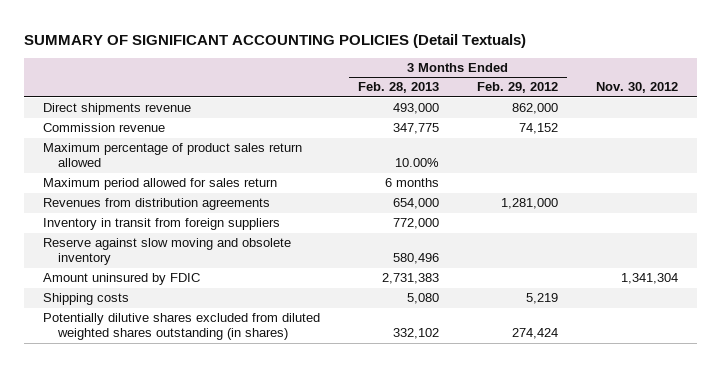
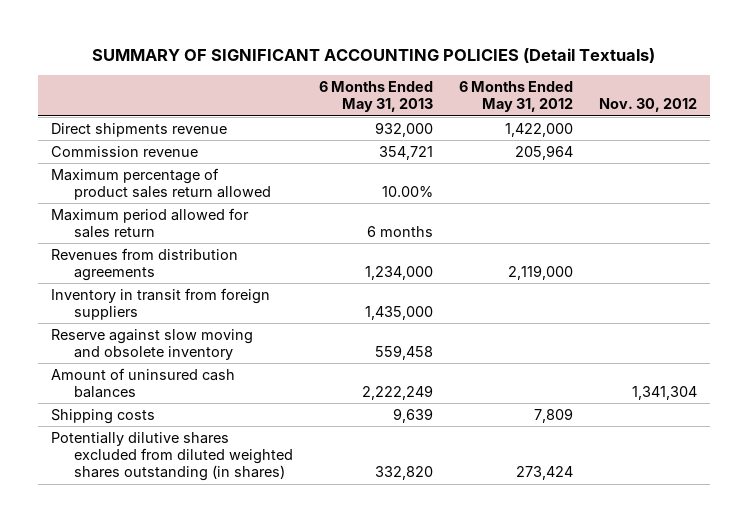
- | 3 Months Ended Feb. 28, 2013 | 3 Months Ended Feb. 29, 2012 | Nov. 30, 2012
+ | 6 Months Ended May 31, 2013 | 6 Months Ended May 31, 2012 | Nov. 30, 2012
- Amount uninsured by FDIC | 2,731,383 | | 1,341,304
+ Amount of uninsured cash balances | 2,222,249 | | 1,341,304

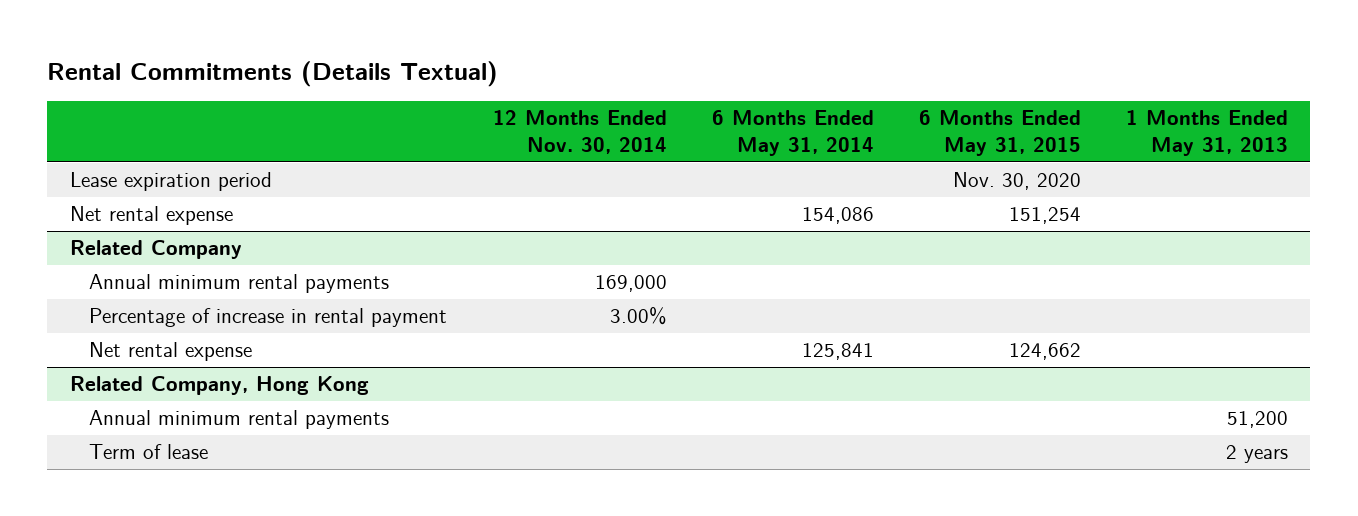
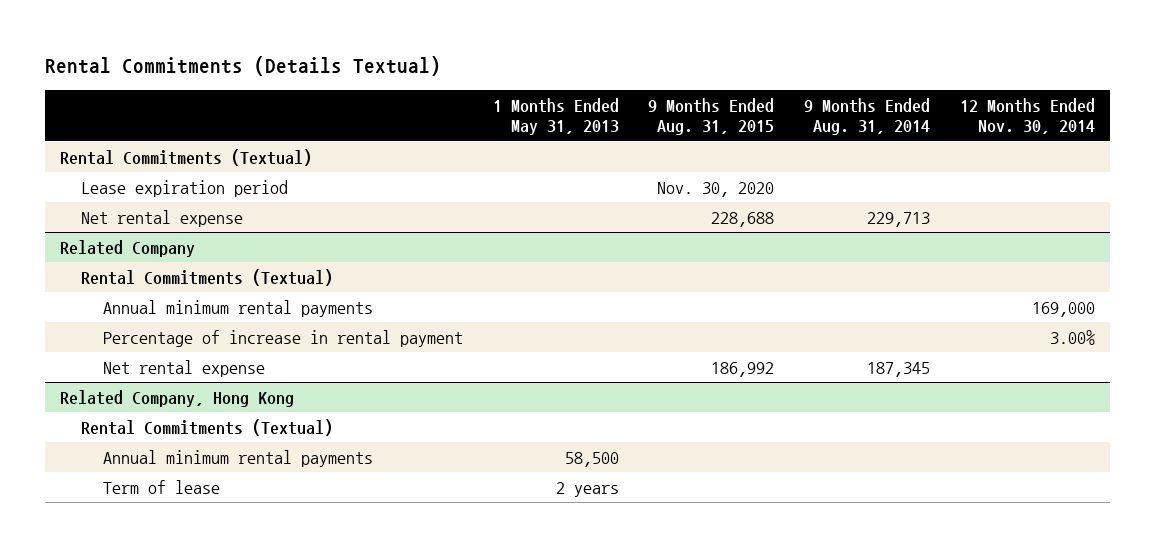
- | 12 Months Ended Nov. 30, 2014 | 6 Months Ended May 31, 2014 | 6 Months Ended May 31, 2015 | 1 Months Ended May 31, 2013
+ | 1 Months Ended May 31, 2013 | 9 Months Ended Aug. 31, 2015 | 9 Months Ended Aug. 31, 2014 | 12 Months Ended Nov. 30, 2014
+ Rental Commitments (Textual)
@ Related Company
+ Rental Commitments (Textual)
@ Related Company, Hong Kong
- Annual minimum rental payments | | | | 51,200
+ Rental Commitments (Textual)
+ Annual minimum rental payments | 58,500 | | |

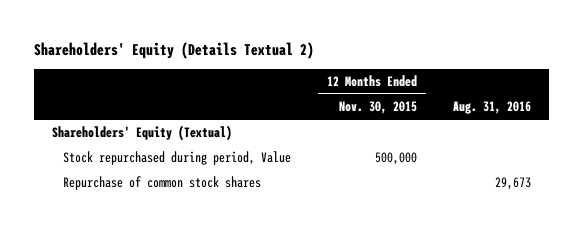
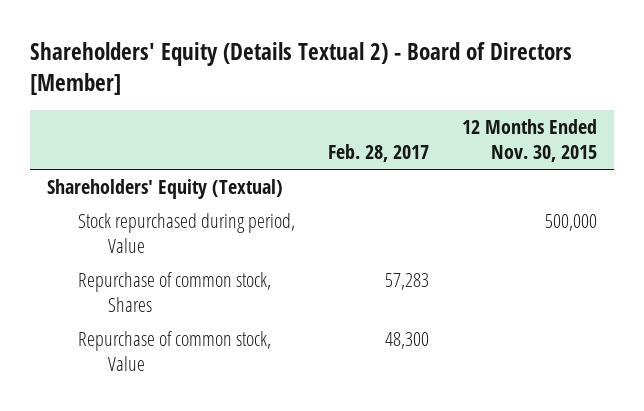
- Shareholders' Equity (Details Textual 2)
+ Shareholders' Equity (Details Textual 2) - Board of Directors [Member]
- | 12 Months Ended Nov. 30, 2015 | Aug. 31, 2016
+ | Feb. 28, 2017 | 12 Months Ended Nov. 30, 2015
- Repurchase of common stock shares | | 29,673
+ Repurchase of common stock, Shares | 57,283 |
+ Repurchase of common stock, Value | 48,300 |

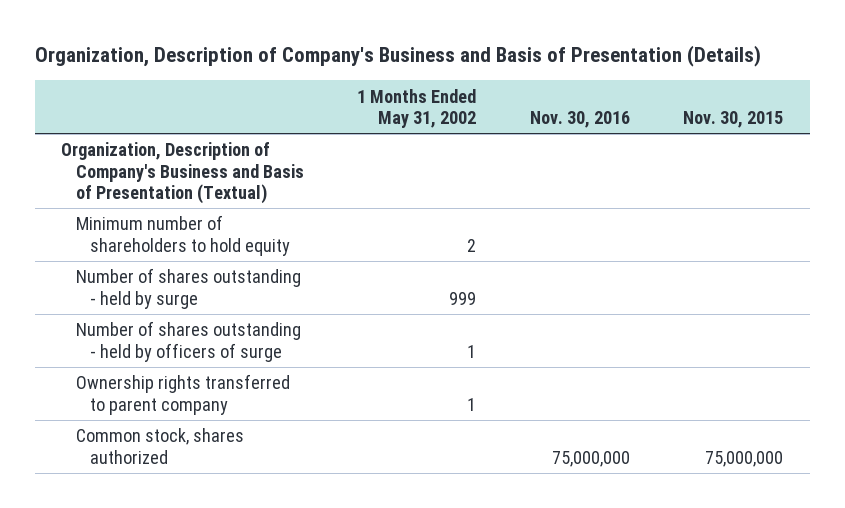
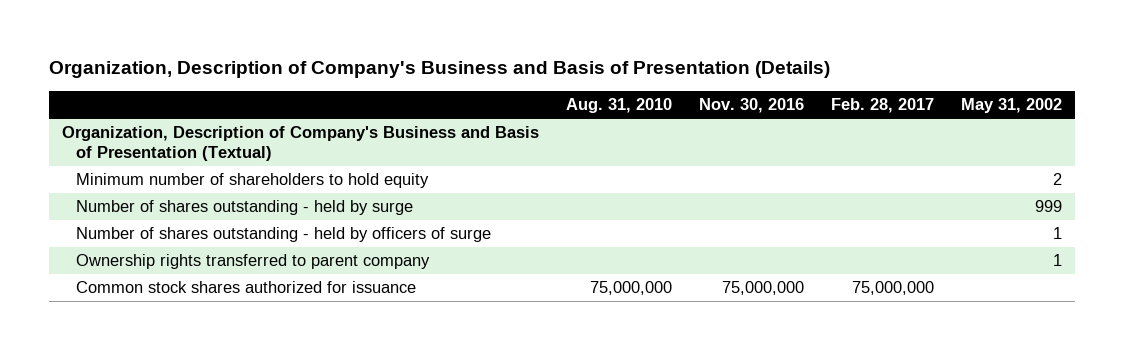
- | 1 Months Ended May 31, 2002 | Nov. 30, 2016 | Nov. 30, 2015
+ | Aug. 31, 2010 | Nov. 30, 2016 | Feb. 28, 2017 | May 31, 2002
- Common stock, shares authorized | | 75,000,000 | 75,000,000
+ Common stock shares authorized for issuance | 75,000,000 | 75,000,000 | 75,000,000 |

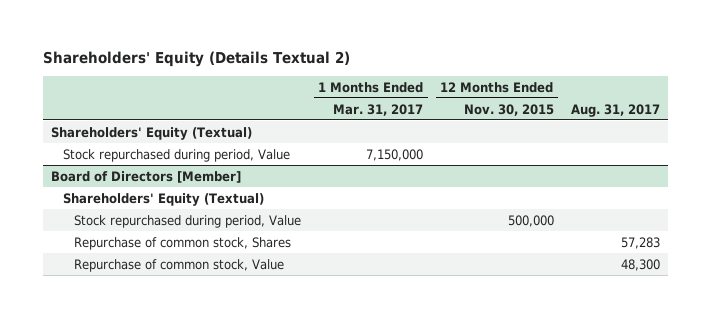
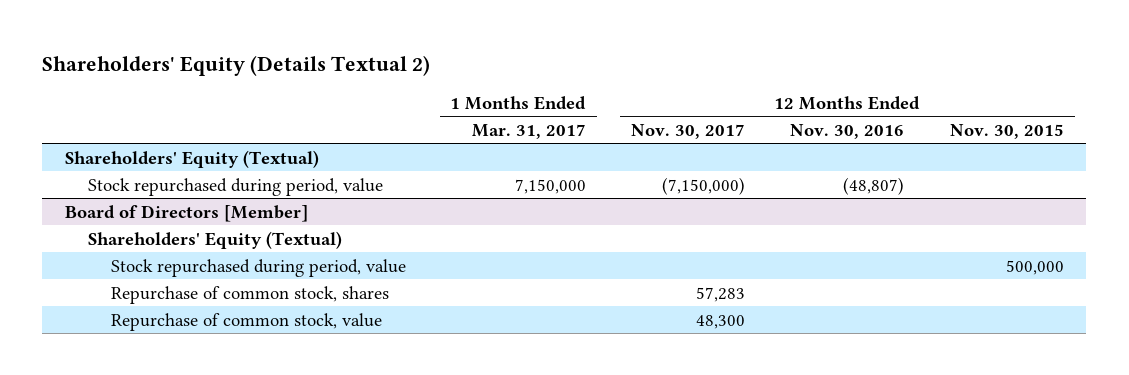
- | 1 Months Ended Mar. 31, 2017 | 12 Months Ended Nov. 30, 2015 | Aug. 31, 2017
+ | 1 Months Ended Mar. 31, 2017 | 12 Months Ended Nov. 30, 2017 | 12 Months Ended Nov. 30, 2016 | 12 Months Ended Nov. 30, 2015
- Stock repurchased during period, Value | 7,150,000 | |
+ Stock repurchased during period, value | 7,150,000 | (7,150,000) | (48,807) |
@ Board of Directors [Member]
- Stock repurchased during period, Value | | 500,000 |
- Repurchase of common stock, Shares | | | 57,283
- Repurchase of common stock, Value | | | 48,300
+ Stock repurchased during period, value | | | | 500,000
+ Repurchase of common stock, shares | | 57,283 | |
+ Repurchase of common stock, value | | 48,300 | |

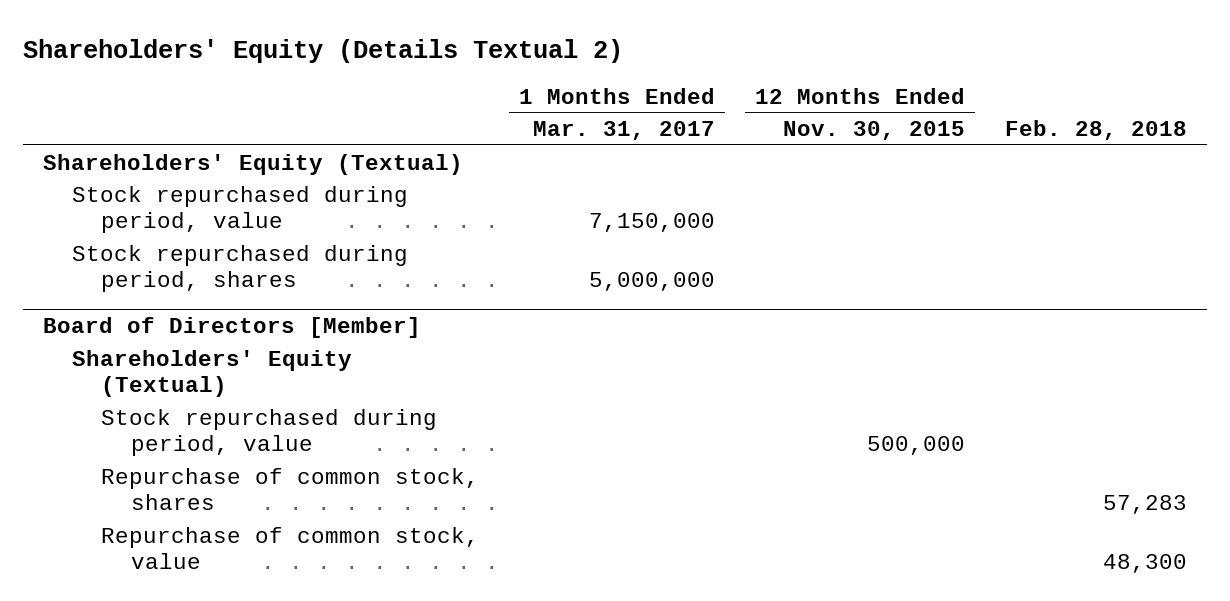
- | 1 Months Ended Mar. 31, 2017 | 12 Months Ended Nov. 30, 2017 | 12 Months Ended Nov. 30, 2016 | 12 Months Ended Nov. 30, 2015
+ | 1 Months Ended Mar. 31, 2017 | 12 Months Ended Nov. 30, 2015 | Feb. 28, 2018
+ Stock repurchased during period, shares | 5,000,000 | |

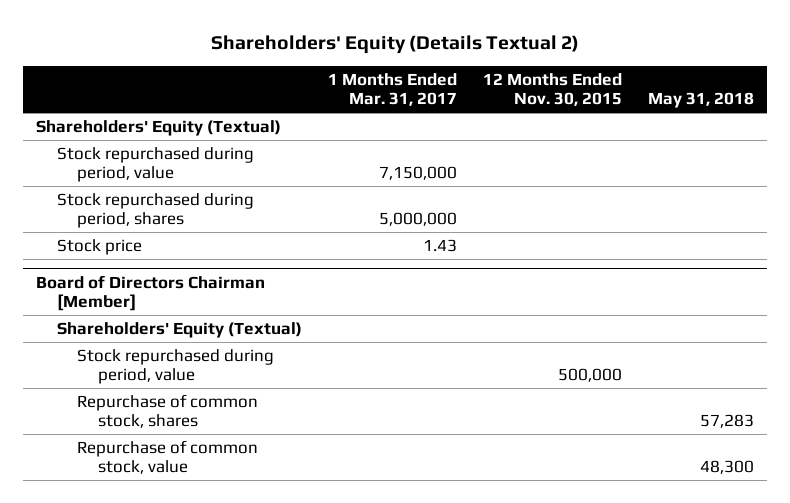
- | 1 Months Ended Mar. 31, 2017 | 12 Months Ended Nov. 30, 2015 | Feb. 28, 2018
+ | 1 Months Ended Mar. 31, 2017 | 12 Months Ended Nov. 30, 2015 | May 31, 2018
- Board of Directors [Member]
+ Stock price | 1.43 | |
+ Board of Directors Chairman [Member]

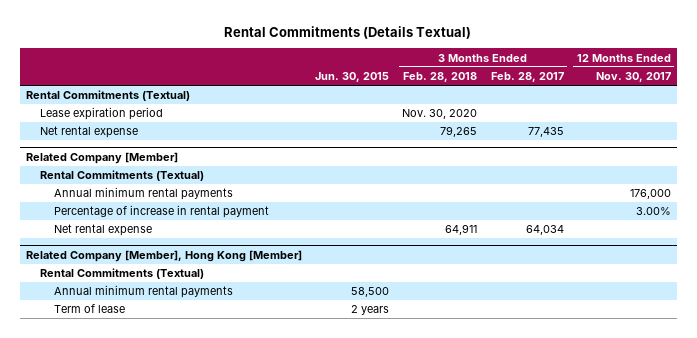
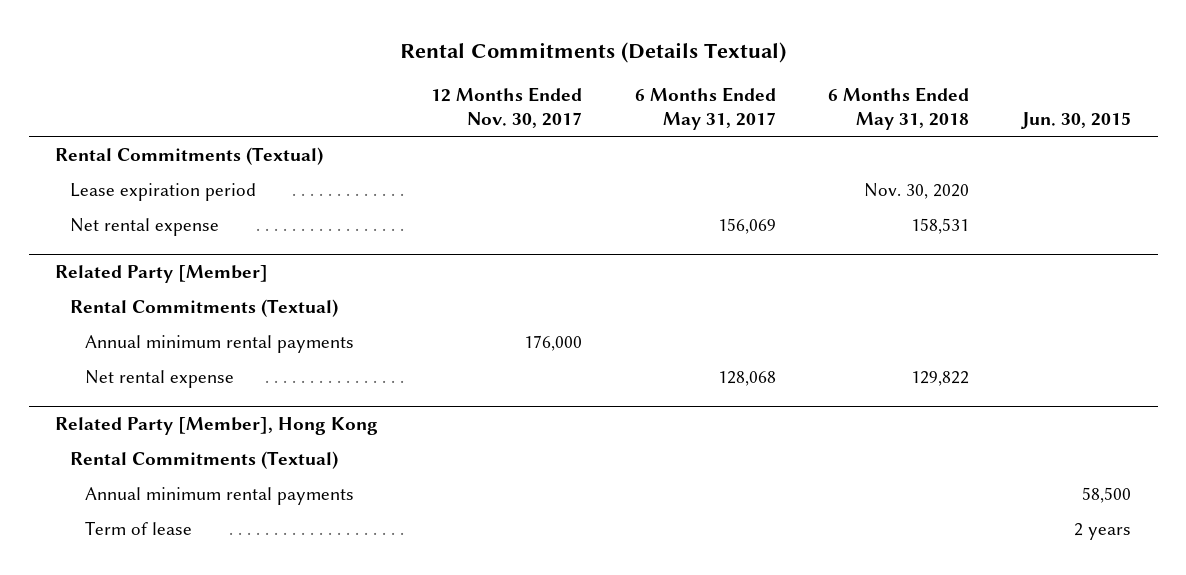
- | Jun. 30, 2015 | 3 Months Ended Feb. 28, 2018 | 3 Months Ended Feb. 28, 2017 | 12 Months Ended Nov. 30, 2017
+ | 12 Months Ended Nov. 30, 2017 | 6 Months Ended May 31, 2017 | 6 Months Ended May 31, 2018 | Jun. 30, 2015
- Related Company [Member]
+ Related Party [Member]
- Percentage of increase in rental payment | | | | 3.00%
- Related Company [Member], Hong Kong [Member]
+ Related Party [Member], Hong Kong

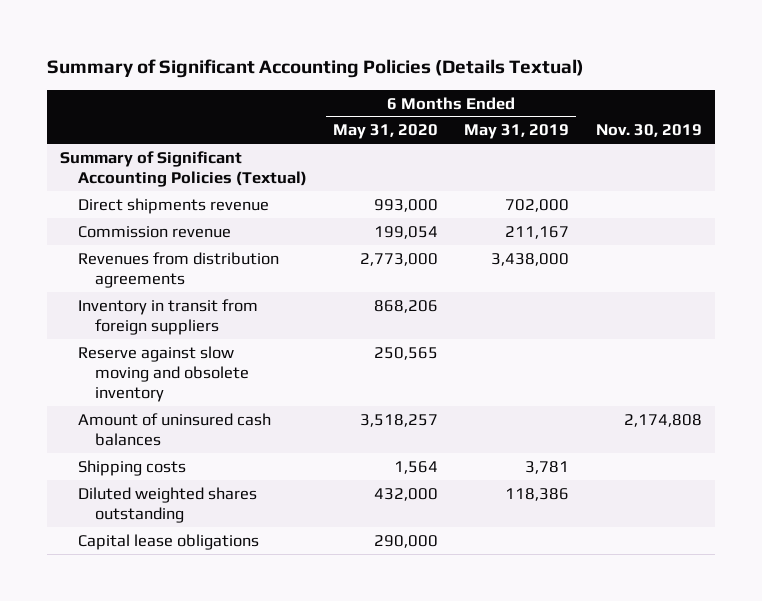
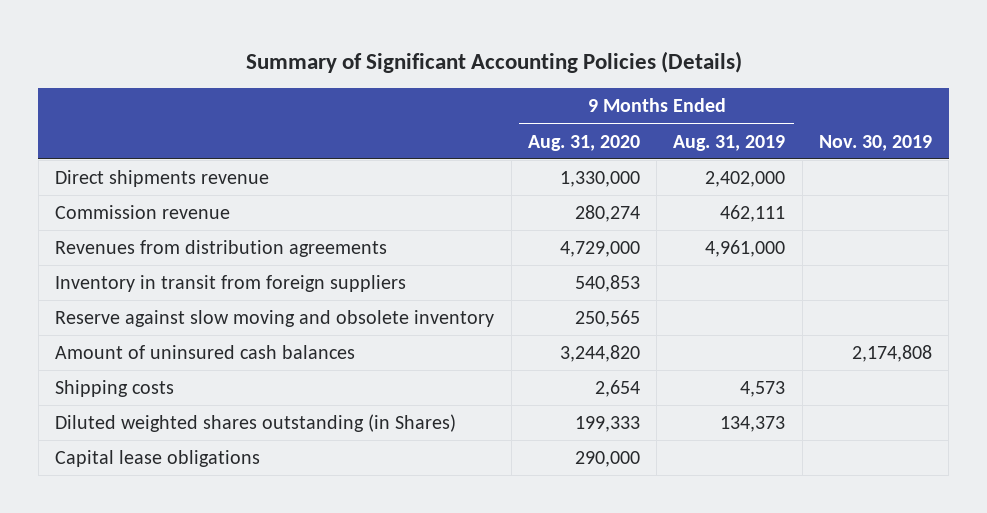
- Summary of Significant Accounting Policies (Details Textual)
+ Summary of Significant Accounting Policies (Details)
- | 6 Months Ended May 31, 2020 | 6 Months Ended May 31, 2019 | Nov. 30, 2019
+ | 9 Months Ended Aug. 31, 2020 | 9 Months Ended Aug. 31, 2019 | Nov. 30, 2019
- Summary of Significant Accounting Policies (Textual)
- Diluted weighted shares outstanding | 432,000 | 118,386 |
+ Diluted weighted shares outstanding (in Shares) | 199,333 | 134,373 |

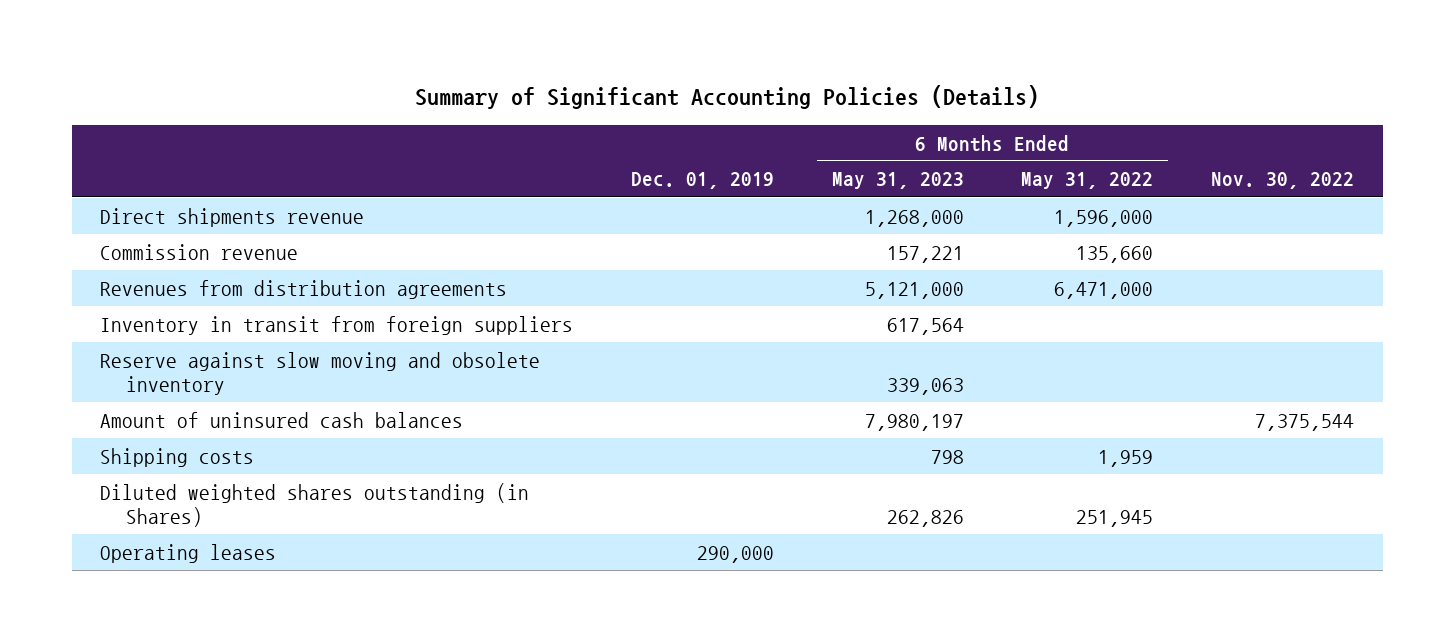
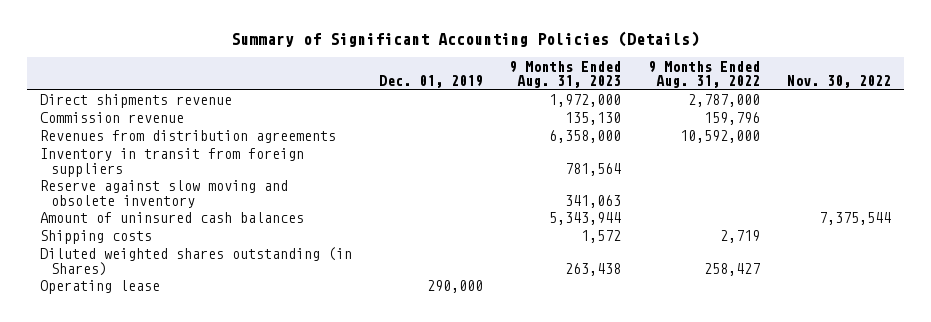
- | Dec. 01, 2019 | 6 Months Ended May 31, 2023 | 6 Months Ended May 31, 2022 | Nov. 30, 2022
+ | Dec. 01, 2019 | 9 Months Ended Aug. 31, 2023 | 9 Months Ended Aug. 31, 2022 | Nov. 30, 2022
- Operating leases | 290,000 | | |
+ Operating lease | 290,000 | | |

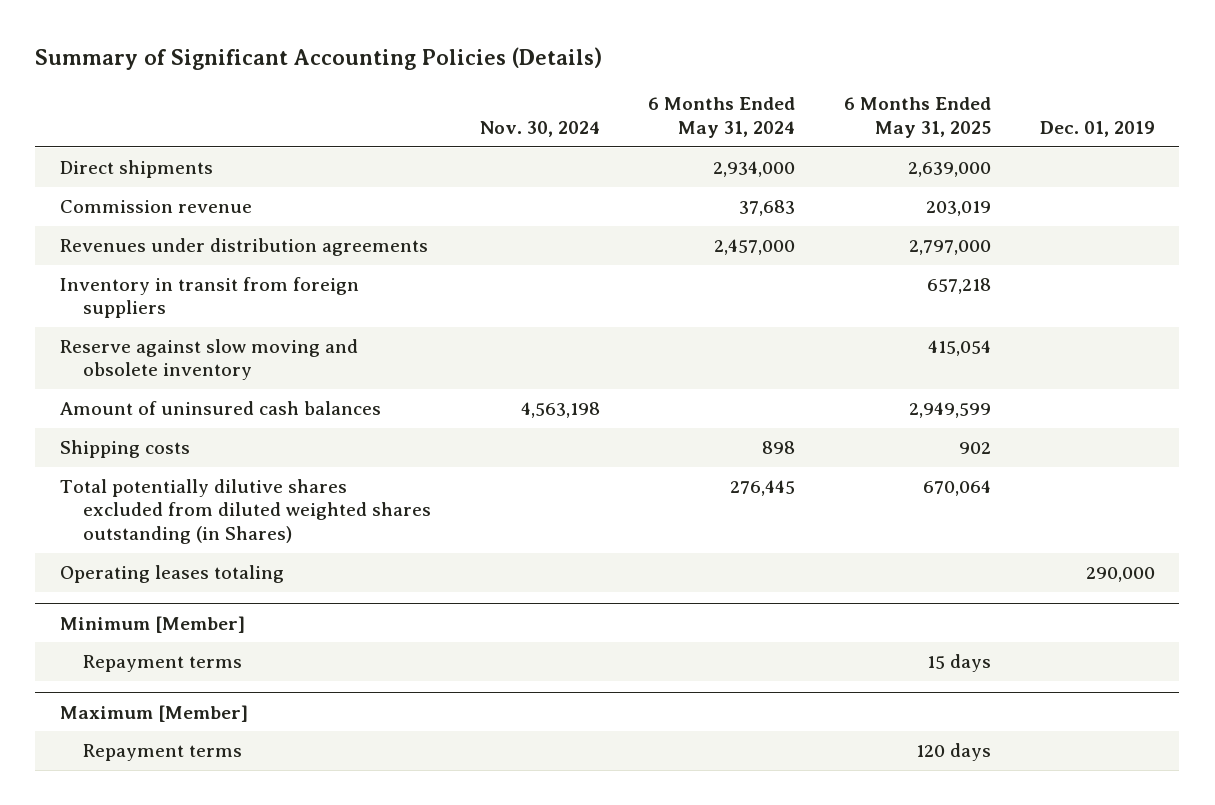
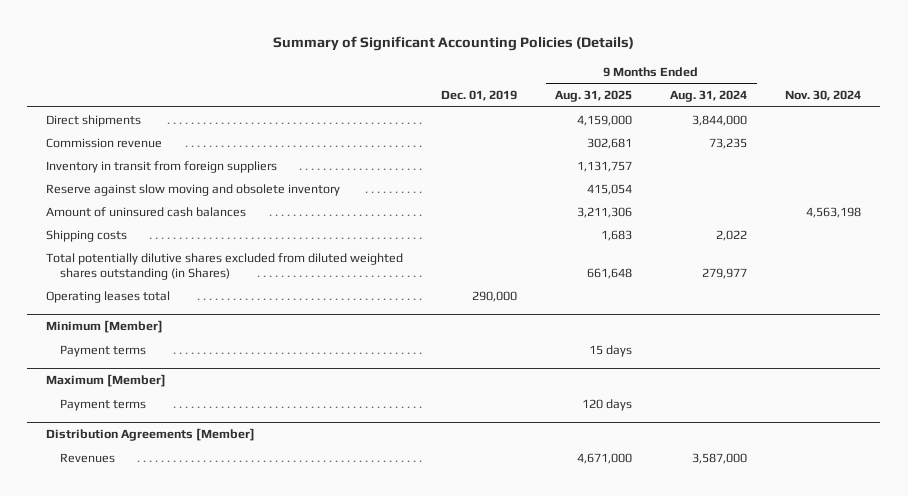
- | Nov. 30, 2024 | 6 Months Ended May 31, 2024 | 6 Months Ended May 31, 2025 | Dec. 01, 2019
+ | Dec. 01, 2019 | 9 Months Ended Aug. 31, 2025 | 9 Months Ended Aug. 31, 2024 | Nov. 30, 2024
- Revenues under distribution agreements | | 2,457,000 | 2,797,000 |
- Operating leases totaling | | | | 290,000
+ Operating leases total | 290,000 | | |
@ Minimum [Member]
- Repayment terms | | | 15 days |
+ Payment terms | | 15 days | |
@ Maximum [Member]
- Repayment terms | | | 120 days |
+ Payment terms | | 120 days | |
+ Distribution Agreements [Member]
+ Revenues | | 4,671,000 | 3,587,000 |

